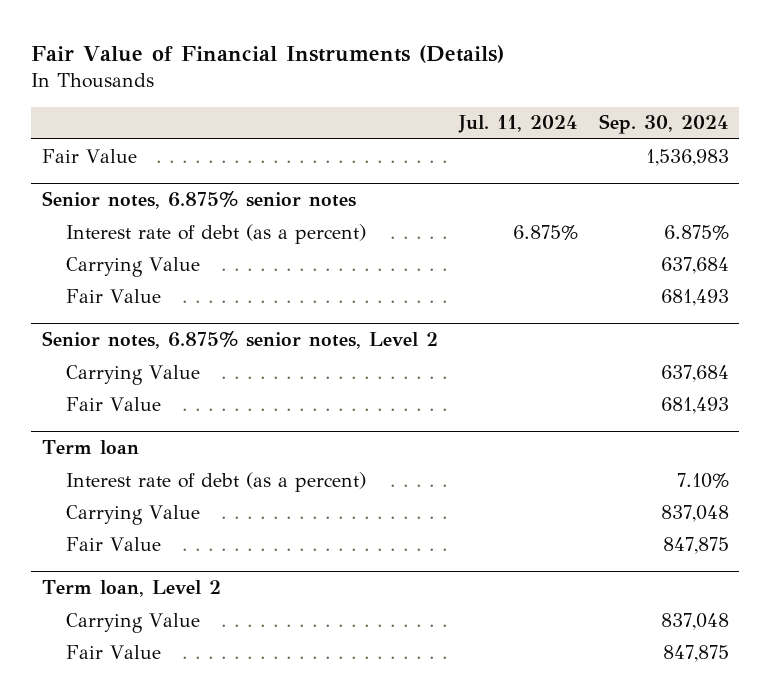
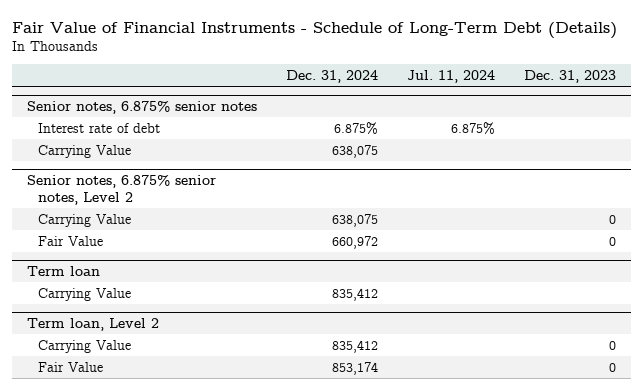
- Fair Value of Financial Instruments (Details)
+ Fair Value of Financial Instruments - Schedule of Long-Term Debt (Details)
- | Jul. 11, 2024 | Sep. 30, 2024
+ | Dec. 31, 2024 | Jul. 11, 2024 | Dec. 31, 2023
- Fair Value | | 1,536,983
@ Senior notes, 6.875% senior notes
- Interest rate of debt (as a percent) | 6.875% | 6.875%
+ Interest rate of debt | 6.875% | 6.875% |
- Fair Value | | 681,493
@ Term loan
- Interest rate of debt (as a percent) | | 7.10%
- Fair Value | | 847,875

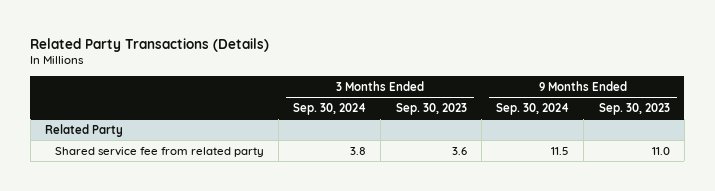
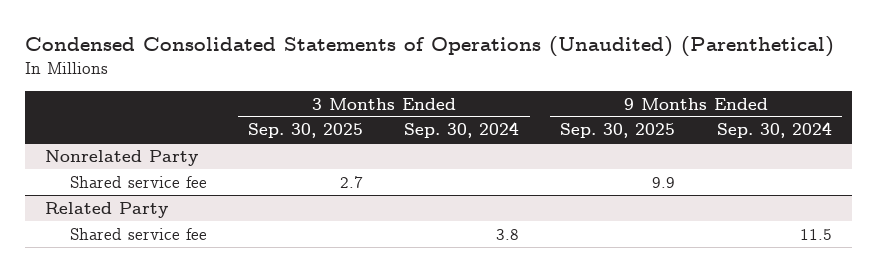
- Related Party Transactions (Details)
+ Condensed Consolidated Statements of Operations (Unaudited) (Parenthetical)
- | 3 Months Ended Sep. 30, 2024 | 3 Months Ended Sep. 30, 2023 | 9 Months Ended Sep. 30, 2024 | 9 Months Ended Sep. 30, 2023
+ | 3 Months Ended Sep. 30, 2025 | 3 Months Ended Sep. 30, 2024 | 9 Months Ended Sep. 30, 2025 | 9 Months Ended Sep. 30, 2024
+ Nonrelated Party
+ Shared service fee | 2.7 | | 9.9 |
@ Related Party
- Shared service fee from related party | 3.8 | 3.6 | 11.5 | 11.0
+ Shared service fee | | 3.8 | | 11.5

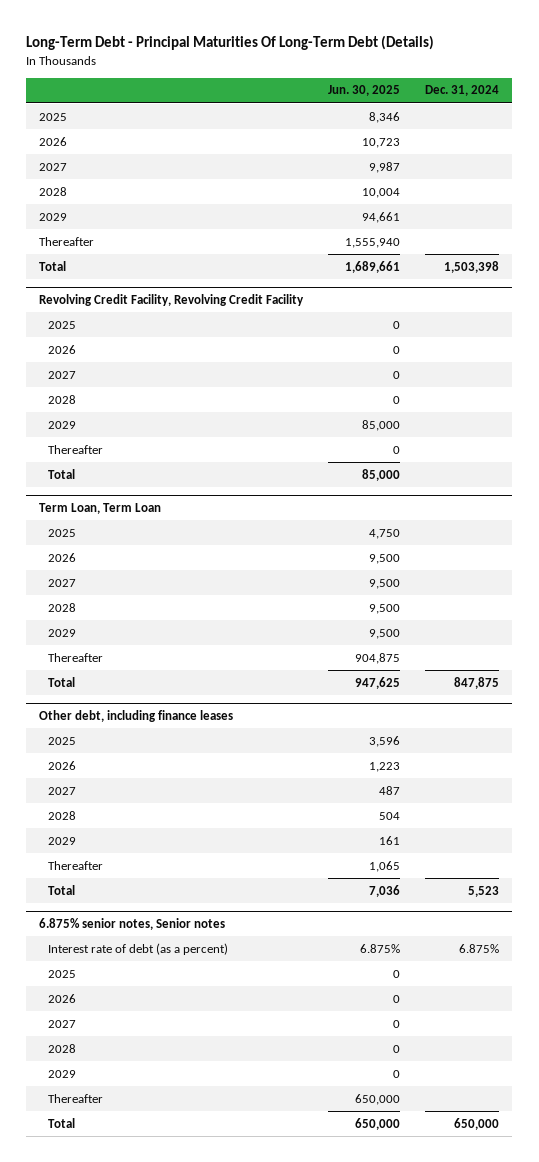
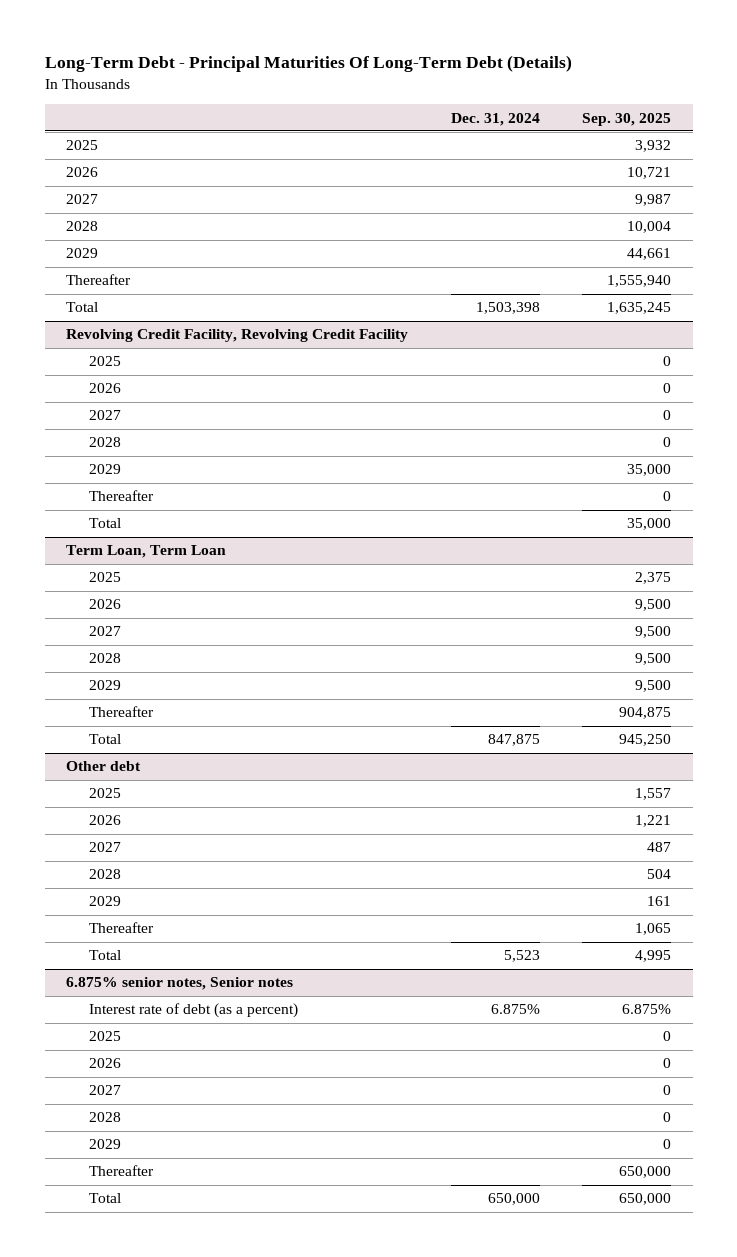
- | Jun. 30, 2025 | Dec. 31, 2024
+ | Dec. 31, 2024 | Sep. 30, 2025
- Other debt, including finance leases
+ Other debt

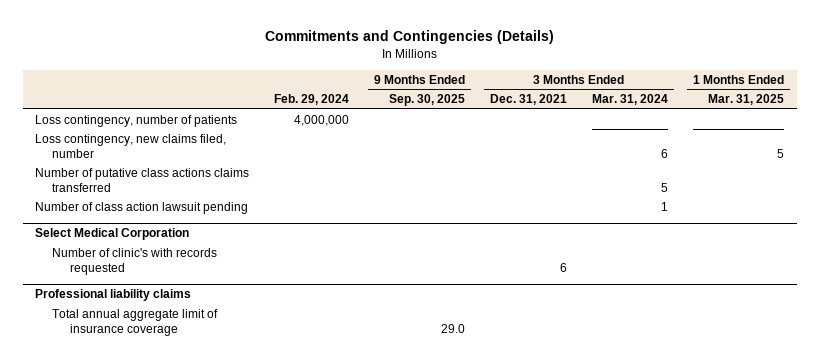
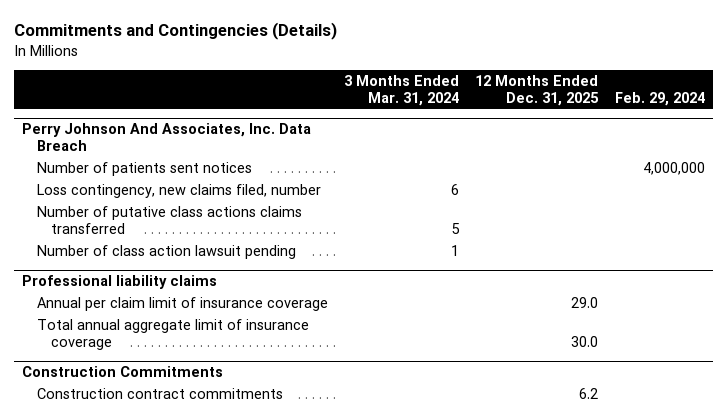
- | Feb. 29, 2024 | 9 Months Ended Sep. 30, 2025 | 3 Months Ended Dec. 31, 2021 | 3 Months Ended Mar. 31, 2024 | 1 Months Ended Mar. 31, 2025
+ | 3 Months Ended Mar. 31, 2024 | 12 Months Ended Dec. 31, 2025 | Feb. 29, 2024
- Loss contingency, number of patients | 4,000,000 | | | |
+ Perry Johnson And Associates, Inc. Data Breach
+ Number of patients sent notices | | | 4,000,000
- Select Medical Corporation
- Number of clinic's with records requested | | | 6 | |
@ Professional liability claims
+ Annual per claim limit of insurance coverage | | 29.0 |
+ Construction Commitments
+ Construction contract commitments | | 6.2 |

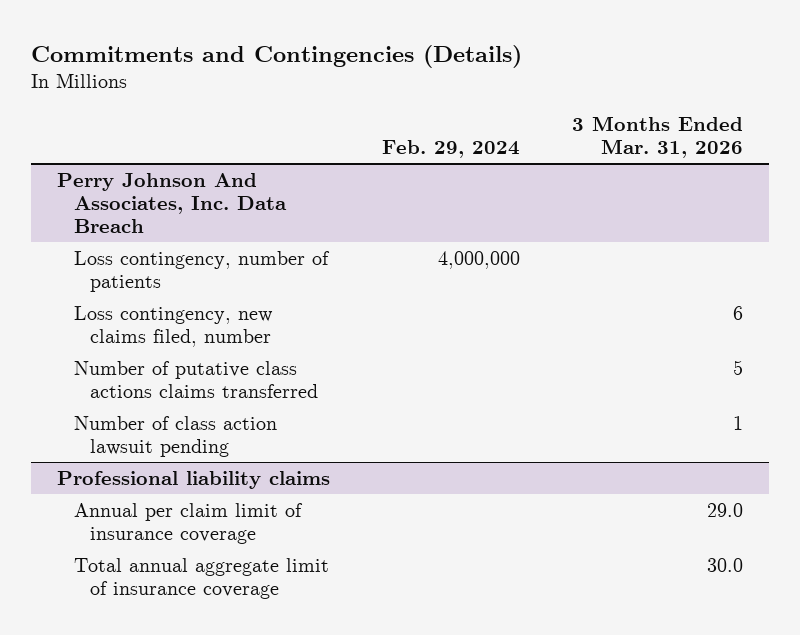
- | 3 Months Ended Mar. 31, 2024 | 12 Months Ended Dec. 31, 2025 | Feb. 29, 2024
+ | Feb. 29, 2024 | 3 Months Ended Mar. 31, 2026
@ Perry Johnson And Associates, Inc. Data Breach
- Number of patients sent notices | | | 4,000,000
+ Loss contingency, number of patients | 4,000,000 |
- Construction Commitments
- Construction contract commitments | | 6.2 |

